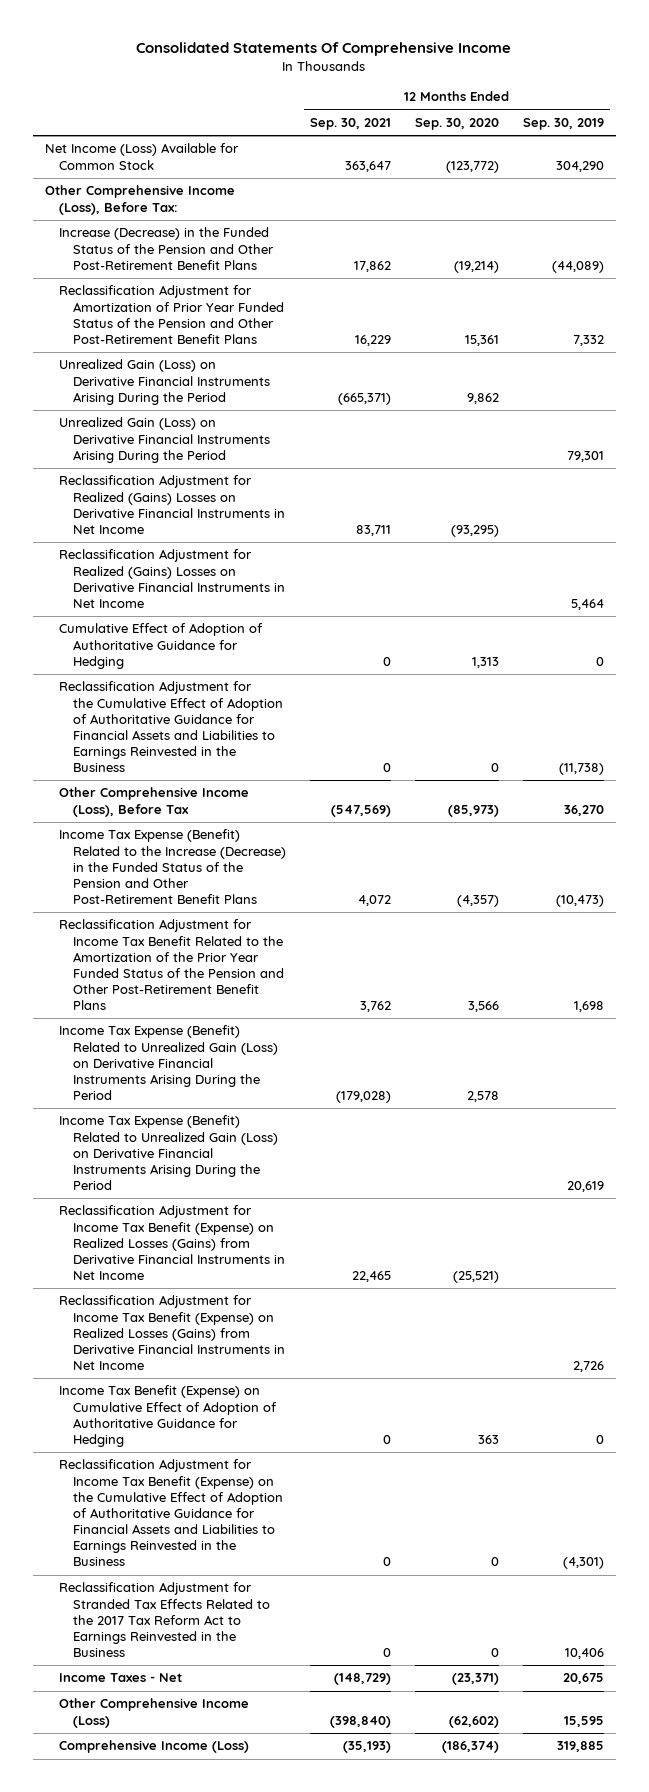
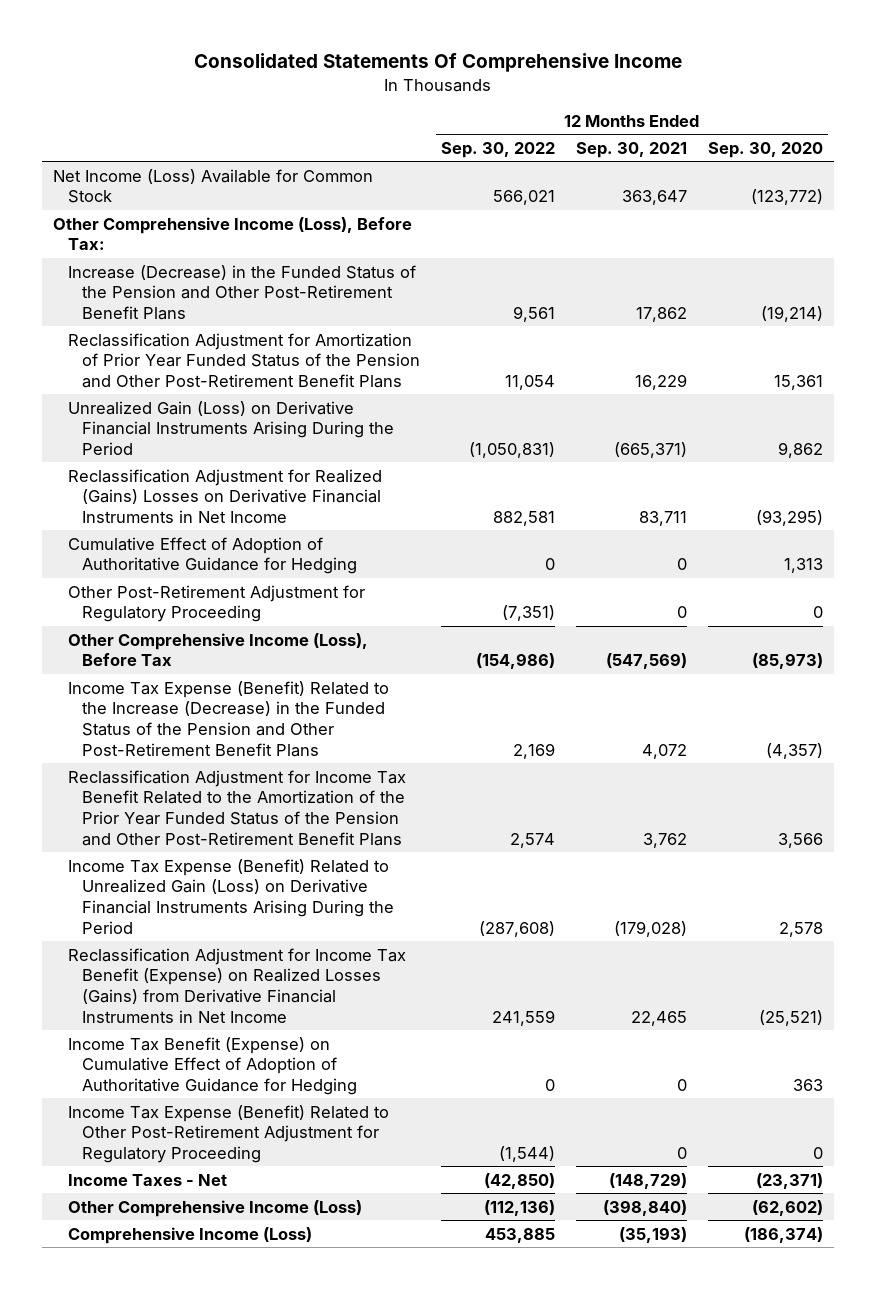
- | 12 Months Ended Sep. 30, 2021 | 12 Months Ended Sep. 30, 2020 | 12 Months Ended Sep. 30, 2019
+ | 12 Months Ended Sep. 30, 2022 | 12 Months Ended Sep. 30, 2021 | 12 Months Ended Sep. 30, 2020
- Unrealized Gain (Loss) on Derivative Financial Instruments Arising During the Period | | | 79,301
- Reclassification Adjustment for Realized (Gains) Losses on Derivative Financial Instruments in Net Income | | | 5,464
- Reclassification Adjustment for the Cumulative Effect of Adoption of Authoritative Guidance for Financial Assets and Liabilities to Earnings Reinvested in the Business | 0 | 0 | (11,738)
+ Other Post-Retirement Adjustment for Regulatory Proceeding | (7,351) | 0 | 0
- Income Tax Expense (Benefit) Related to Unrealized Gain (Loss) on Derivative Financial Instruments Arising During the Period | | | 20,619
- Reclassification Adjustment for Income Tax Benefit (Expense) on Realized Losses (Gains) from Derivative Financial Instruments in Net Income | | | 2,726
- Reclassification Adjustment for Income Tax Benefit (Expense) on the Cumulative Effect of Adoption of Authoritative Guidance for Financial Assets and Liabilities to Earnings Reinvested in the Business | 0 | 0 | (4,301)
- Reclassification Adjustment for Stranded Tax Effects Related to the 2017 Tax Reform Act to Earnings Reinvested in the Business | 0 | 0 | 10,406
+ Income Tax Expense (Benefit) Related to Other Post-Retirement Adjustment for Regulatory Proceeding | (1,544) | 0 | 0

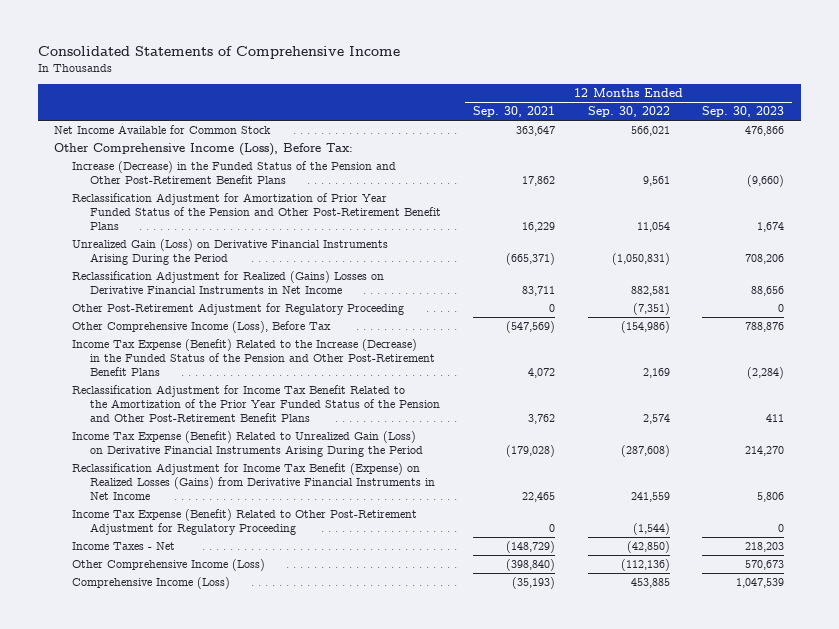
- Consolidated Statements Of Comprehensive Income
+ Consolidated Statements of Comprehensive Income
- | 12 Months Ended Sep. 30, 2022 | 12 Months Ended Sep. 30, 2021 | 12 Months Ended Sep. 30, 2020
+ | 12 Months Ended Sep. 30, 2021 | 12 Months Ended Sep. 30, 2022 | 12 Months Ended Sep. 30, 2023
- Net Income (Loss) Available for Common Stock | 566,021 | 363,647 | (123,772)
+ Net Income Available for Common Stock | 363,647 | 566,021 | 476,866
- Cumulative Effect of Adoption of Authoritative Guidance for Hedging | 0 | 0 | 1,313
- Income Tax Benefit (Expense) on Cumulative Effect of Adoption of Authoritative Guidance for Hedging | 0 | 0 | 363

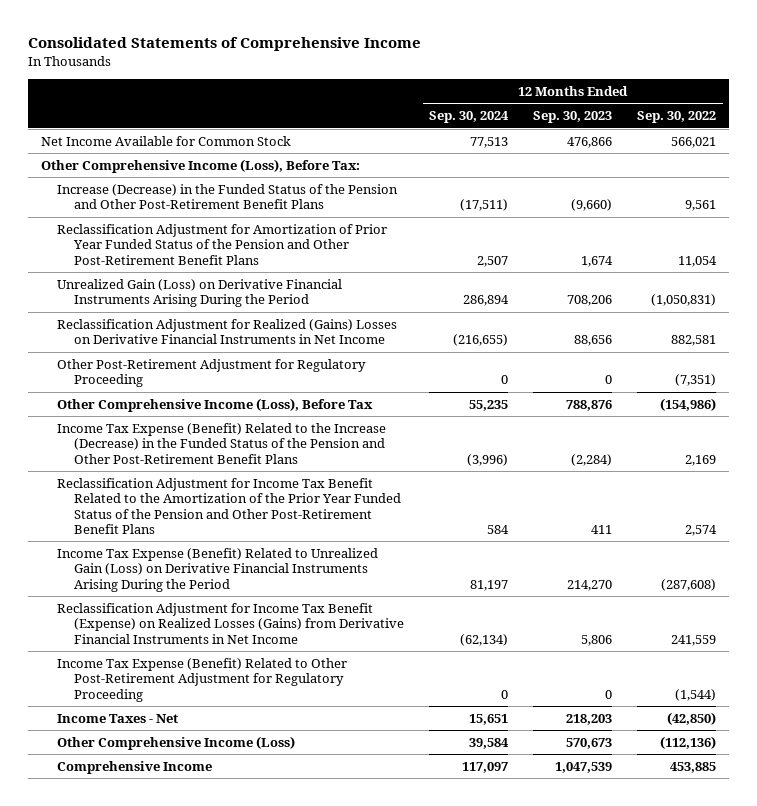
- | 12 Months Ended Sep. 30, 2021 | 12 Months Ended Sep. 30, 2022 | 12 Months Ended Sep. 30, 2023
+ | 12 Months Ended Sep. 30, 2024 | 12 Months Ended Sep. 30, 2023 | 12 Months Ended Sep. 30, 2022
- Comprehensive Income (Loss) | (35,193) | 453,885 | 1,047,539
+ Comprehensive Income | 117,097 | 1,047,539 | 453,885

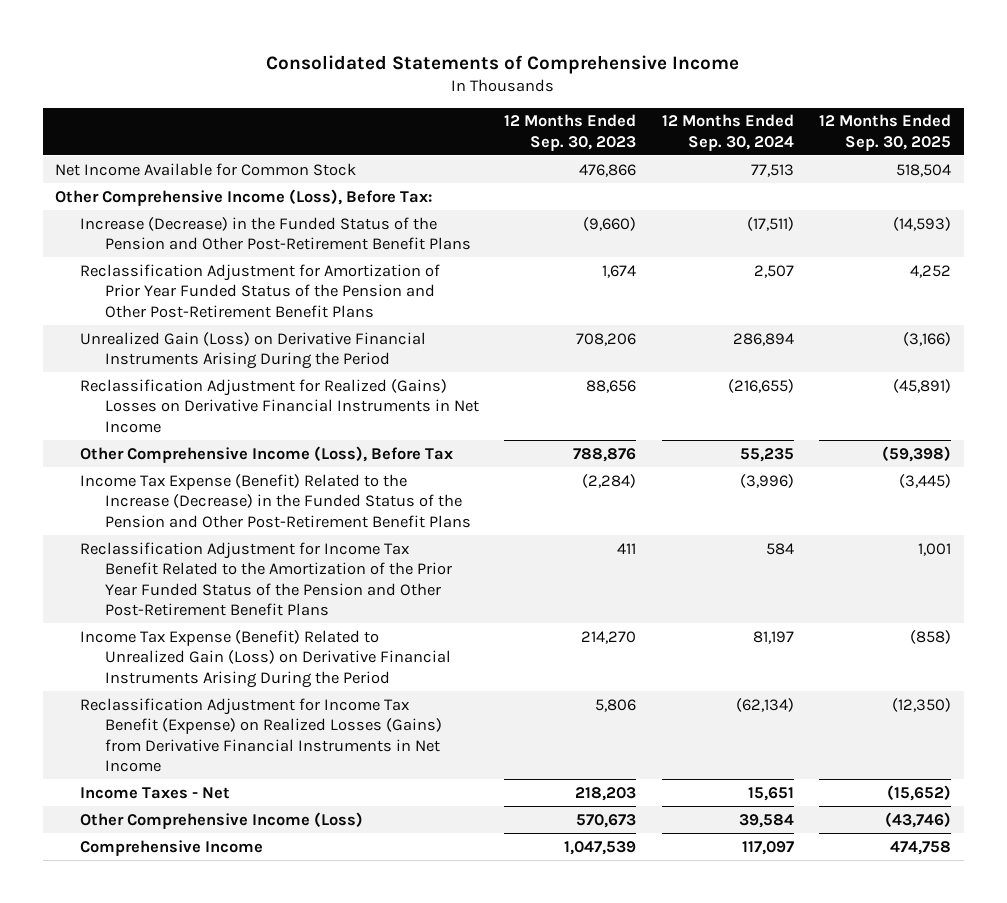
- | 12 Months Ended Sep. 30, 2024 | 12 Months Ended Sep. 30, 2023 | 12 Months Ended Sep. 30, 2022
+ | 12 Months Ended Sep. 30, 2023 | 12 Months Ended Sep. 30, 2024 | 12 Months Ended Sep. 30, 2025
- Other Post-Retirement Adjustment for Regulatory Proceeding | 0 | 0 | (7,351)
- Income Tax Expense (Benefit) Related to Other Post-Retirement Adjustment for Regulatory Proceeding | 0 | 0 | (1,544)

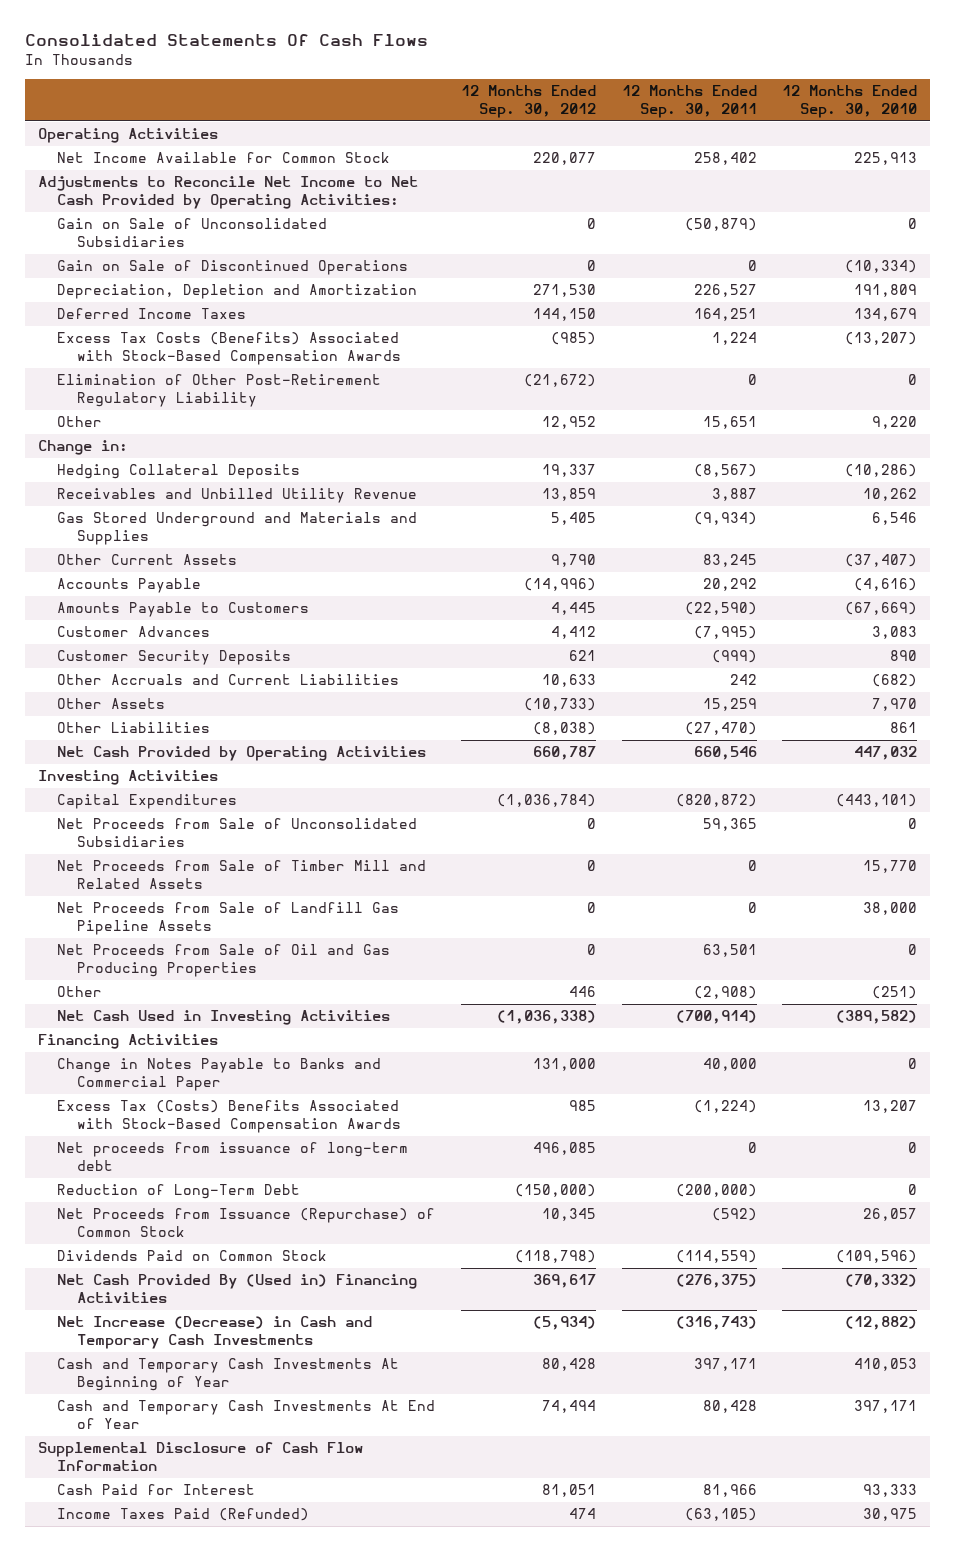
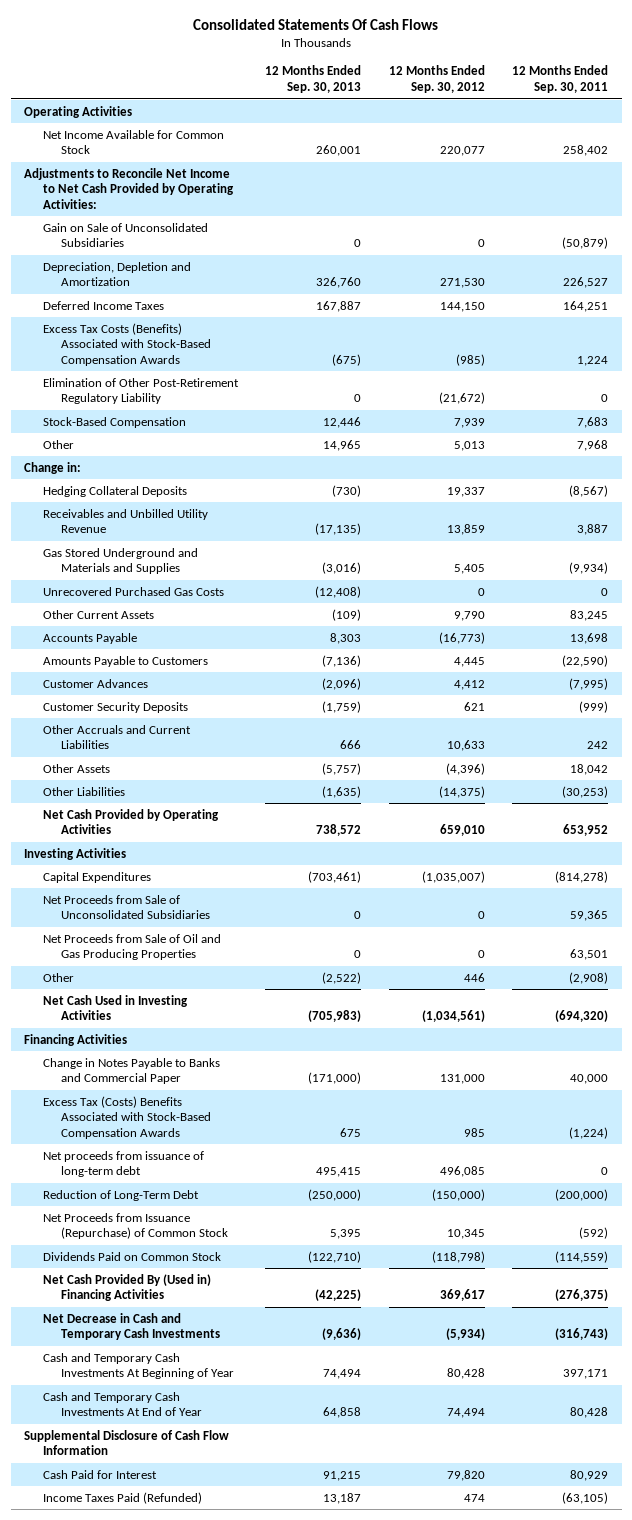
- | 12 Months Ended Sep. 30, 2012 | 12 Months Ended Sep. 30, 2011 | 12 Months Ended Sep. 30, 2010
+ | 12 Months Ended Sep. 30, 2013 | 12 Months Ended Sep. 30, 2012 | 12 Months Ended Sep. 30, 2011
- Gain on Sale of Discontinued Operations | 0 | 0 | (10,334)
- Other | 12,952 | 15,651 | 9,220
+ Stock-Based Compensation | 12,446 | 7,939 | 7,683
+ Other | 14,965 | 5,013 | 7,968
+ Unrecovered Purchased Gas Costs | (12,408) | 0 | 0
- Accounts Payable | (14,996) | 20,292 | (4,616)
+ Accounts Payable | 8,303 | (16,773) | 13,698
- Other Assets | (10,733) | 15,259 | 7,970
- Other Liabilities | (8,038) | (27,470) | 861
- Net Cash Provided by Operating Activities | 660,787 | 660,546 | 447,032
+ Other Assets | (5,757) | (4,396) | 18,042
+ Other Liabilities | (1,635) | (14,375) | (30,253)
+ Net Cash Provided by Operating Activities | 738,572 | 659,010 | 653,952
- Capital Expenditures | (1,036,784) | (820,872) | (443,101)
+ Capital Expenditures | (703,461) | (1,035,007) | (814,278)
- Net Proceeds from Sale of Timber Mill and Related Assets | 0 | 0 | 15,770
- Net Proceeds from Sale of Landfill Gas Pipeline Assets | 0 | 0 | 38,000
- Net Cash Used in Investing Activities | (1,036,338) | (700,914) | (389,582)
+ Net Cash Used in Investing Activities | (705,983) | (1,034,561) | (694,320)
- Net Increase (Decrease) in Cash and Temporary Cash Investments | (5,934) | (316,743) | (12,882)
+ Net Decrease in Cash and Temporary Cash Investments | (9,636) | (5,934) | (316,743)
- Cash Paid for Interest | 81,051 | 81,966 | 93,333
+ Cash Paid for Interest | 91,215 | 79,820 | 80,929

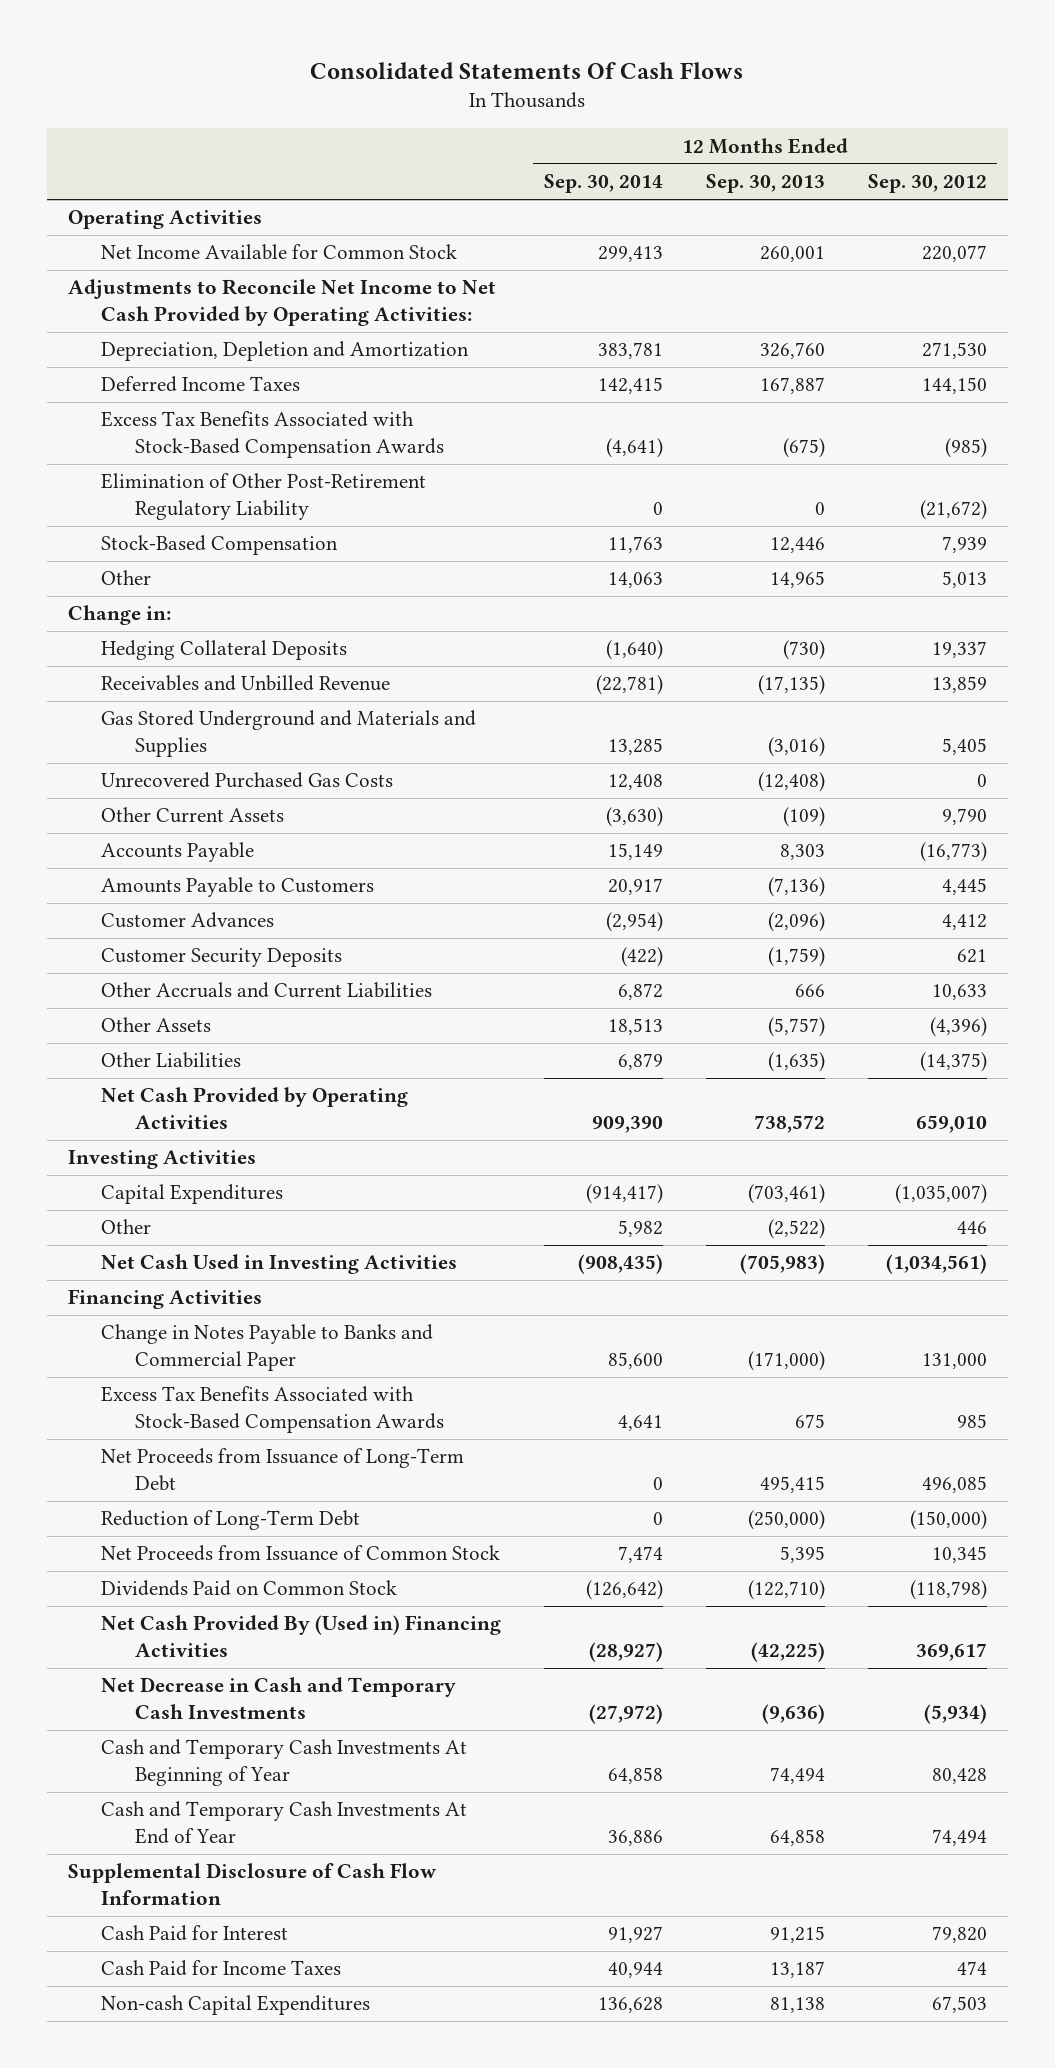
- | 12 Months Ended Sep. 30, 2013 | 12 Months Ended Sep. 30, 2012 | 12 Months Ended Sep. 30, 2011
+ | 12 Months Ended Sep. 30, 2014 | 12 Months Ended Sep. 30, 2013 | 12 Months Ended Sep. 30, 2012
- Gain on Sale of Unconsolidated Subsidiaries | 0 | 0 | (50,879)
- Excess Tax Costs (Benefits) Associated with Stock-Based Compensation Awards | (675) | (985) | 1,224
+ Excess Tax Benefits Associated with Stock-Based Compensation Awards | (4,641) | (675) | (985)
- Receivables and Unbilled Utility Revenue | (17,135) | 13,859 | 3,887
+ Receivables and Unbilled Revenue | (22,781) | (17,135) | 13,859
- Net Proceeds from Sale of Unconsolidated Subsidiaries | 0 | 0 | 59,365
- Net Proceeds from Sale of Oil and Gas Producing Properties | 0 | 0 | 63,501
- Excess Tax (Costs) Benefits Associated with Stock-Based Compensation Awards | 675 | 985 | (1,224)
- Net proceeds from issuance of long-term debt | 495,415 | 496,085 | 0
+ Excess Tax Benefits Associated with Stock-Based Compensation Awards | 4,641 | 675 | 985
+ Net Proceeds from Issuance of Long-Term Debt | 0 | 495,415 | 496,085
- Net Proceeds from Issuance (Repurchase) of Common Stock | 5,395 | 10,345 | (592)
+ Net Proceeds from Issuance of Common Stock | 7,474 | 5,395 | 10,345
- Income Taxes Paid (Refunded) | 13,187 | 474 | (63,105)
+ Cash Paid for Income Taxes | 40,944 | 13,187 | 474
+ Non-cash Capital Expenditures | 136,628 | 81,138 | 67,503

